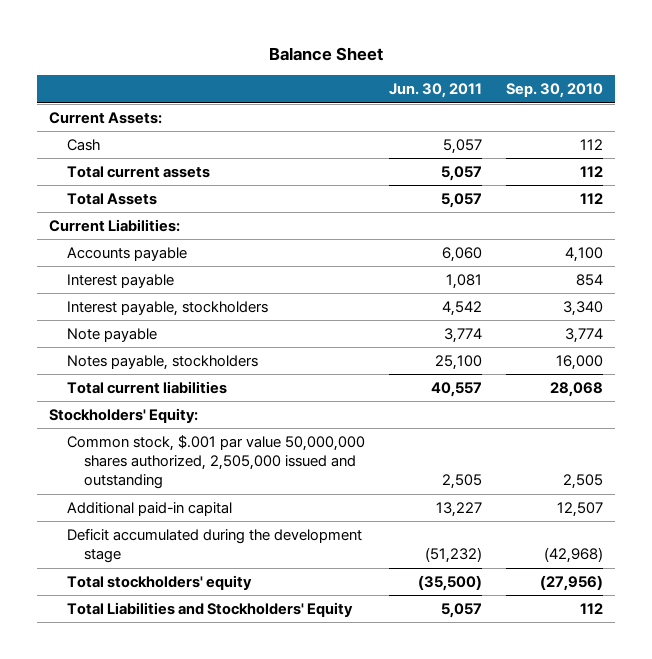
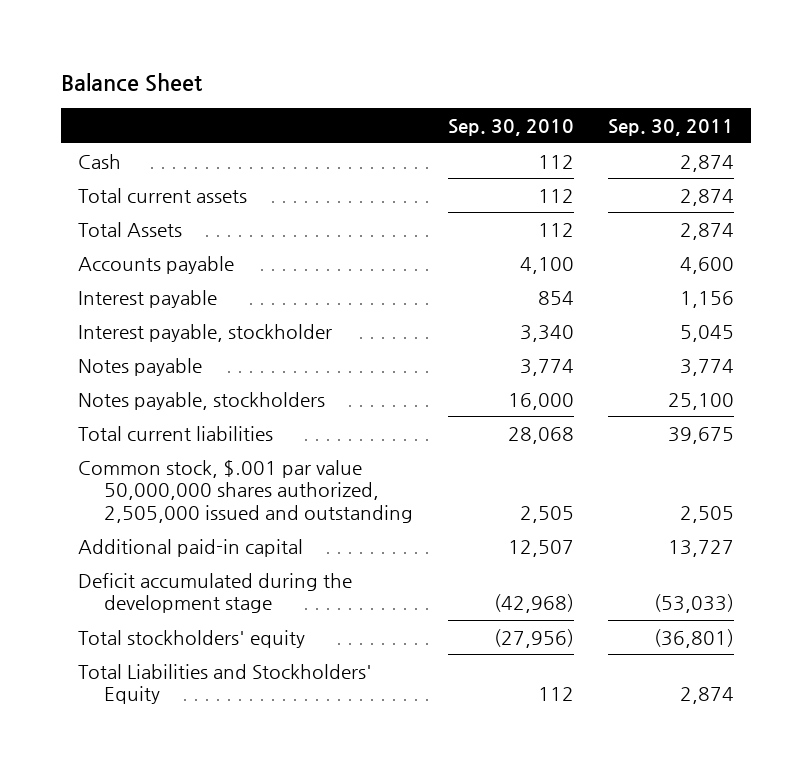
- | Jun. 30, 2011 | Sep. 30, 2010
+ | Sep. 30, 2010 | Sep. 30, 2011
- Current Assets:
- Current Liabilities:
- Interest payable, stockholders | 4,542 | 3,340
- Note payable | 3,774 | 3,774
+ Interest payable, stockholder | 3,340 | 5,045
+ Notes payable | 3,774 | 3,774
- Stockholders' Equity:

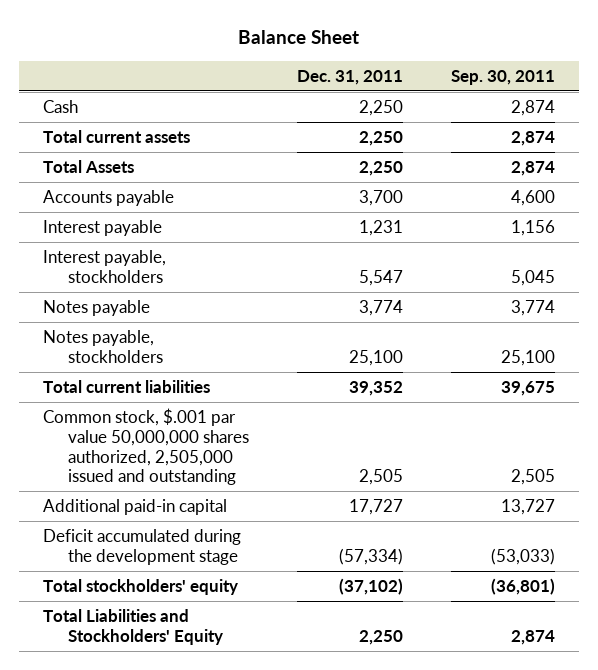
- | Sep. 30, 2010 | Sep. 30, 2011
+ | Dec. 31, 2011 | Sep. 30, 2011
- Interest payable, stockholder | 3,340 | 5,045
+ Interest payable, stockholders | 5,547 | 5,045

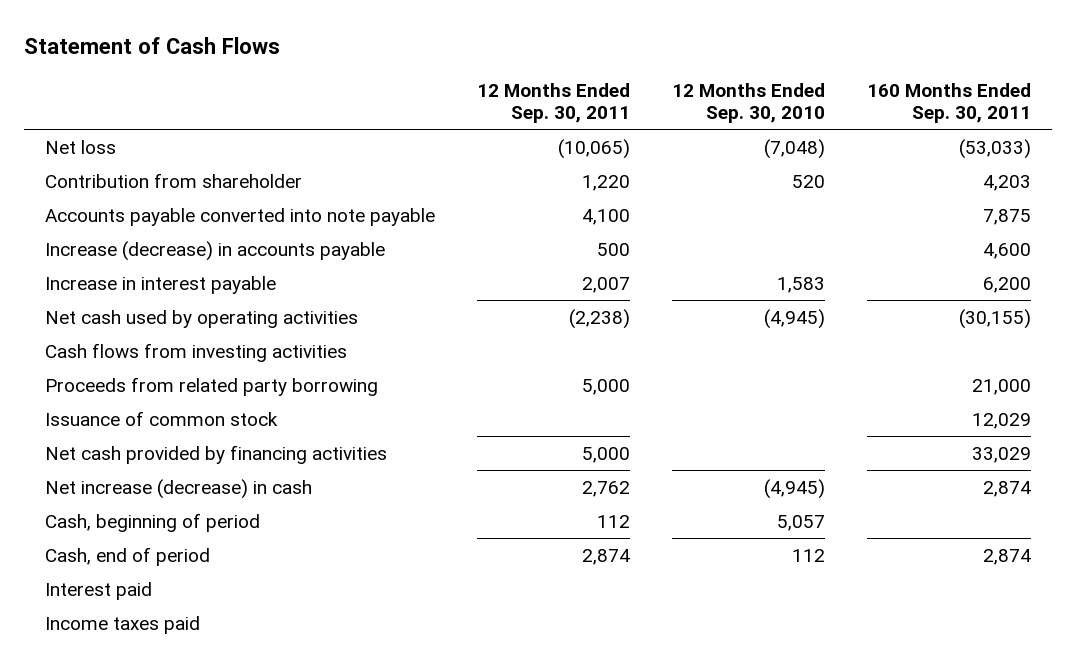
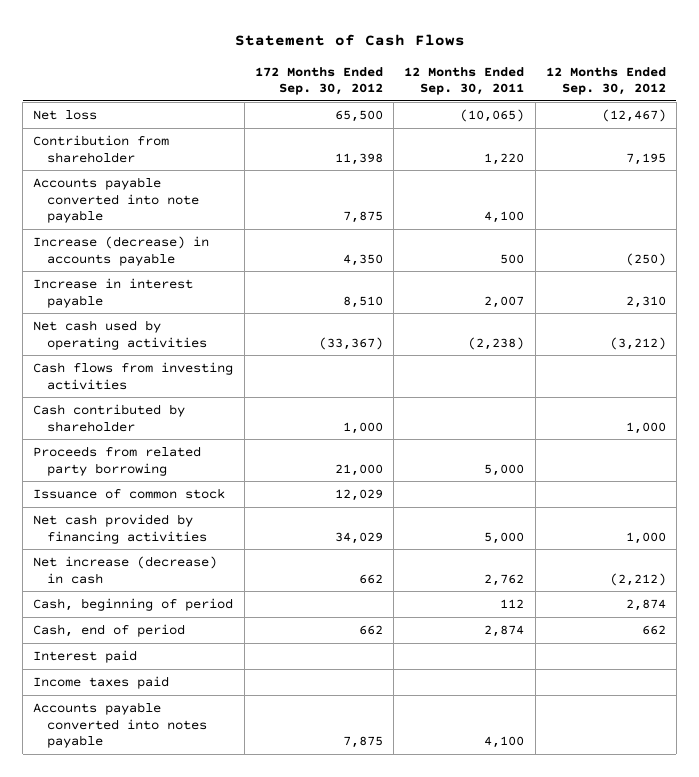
- | 12 Months Ended Sep. 30, 2011 | 12 Months Ended Sep. 30, 2010 | 160 Months Ended Sep. 30, 2011
+ | 172 Months Ended Sep. 30, 2012 | 12 Months Ended Sep. 30, 2011 | 12 Months Ended Sep. 30, 2012
+ Cash contributed by shareholder | 1,000 | | 1,000
+ Accounts payable converted into notes payable | 7,875 | 4,100 |

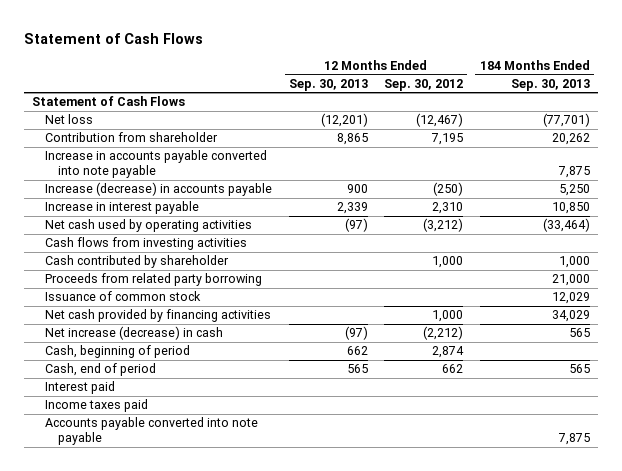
- | 172 Months Ended Sep. 30, 2012 | 12 Months Ended Sep. 30, 2011 | 12 Months Ended Sep. 30, 2012
+ | 12 Months Ended Sep. 30, 2013 | 12 Months Ended Sep. 30, 2012 | 184 Months Ended Sep. 30, 2013
+ Statement of Cash Flows
+ Increase in accounts payable converted into note payable | | | 7,875
- Accounts payable converted into notes payable | 7,875 | 4,100 |
moved down: Accounts payable converted into note payable | | | 7,875

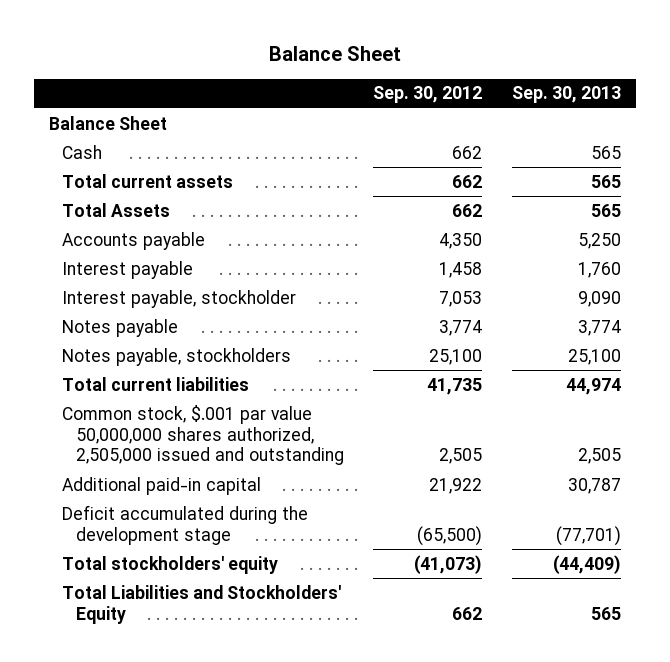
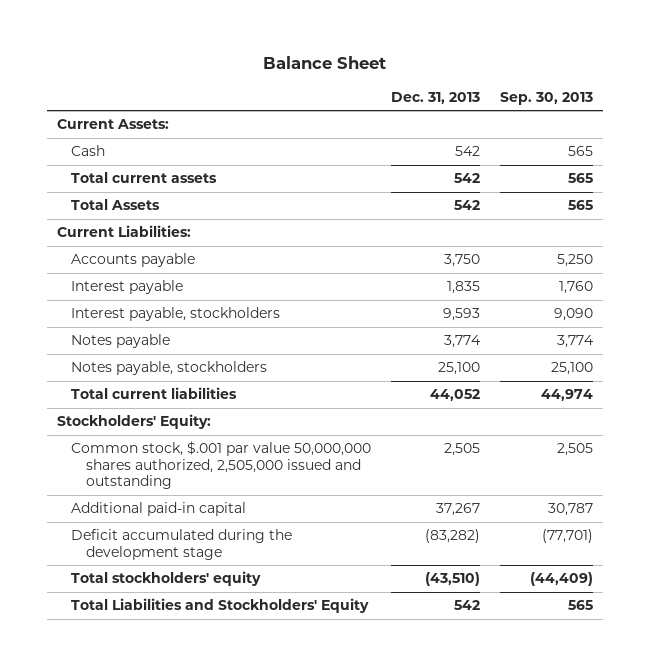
- | Sep. 30, 2012 | Sep. 30, 2013
+ | Dec. 31, 2013 | Sep. 30, 2013
- Balance Sheet
+ Current Assets:
+ Current Liabilities:
- Interest payable, stockholder | 7,053 | 9,090
+ Interest payable, stockholders | 9,593 | 9,090
+ Stockholders' Equity:

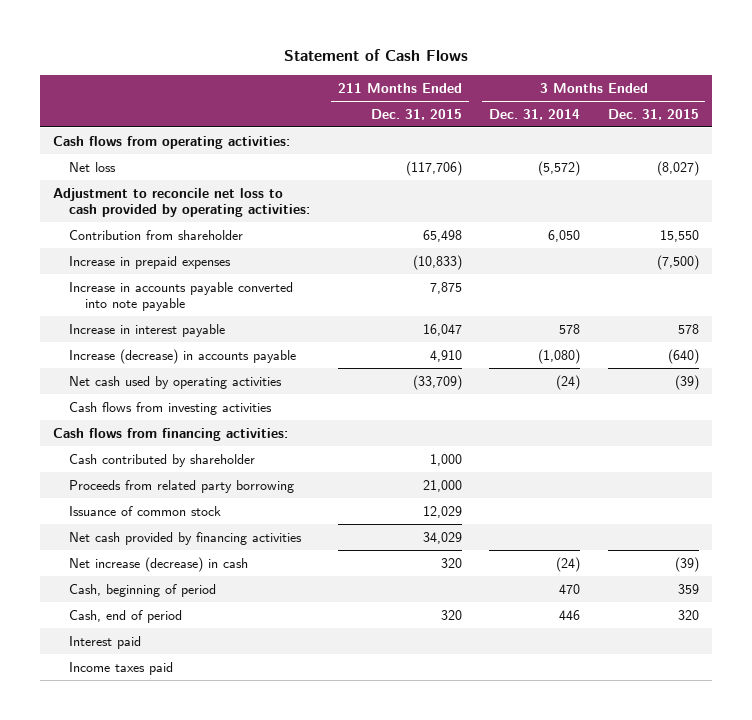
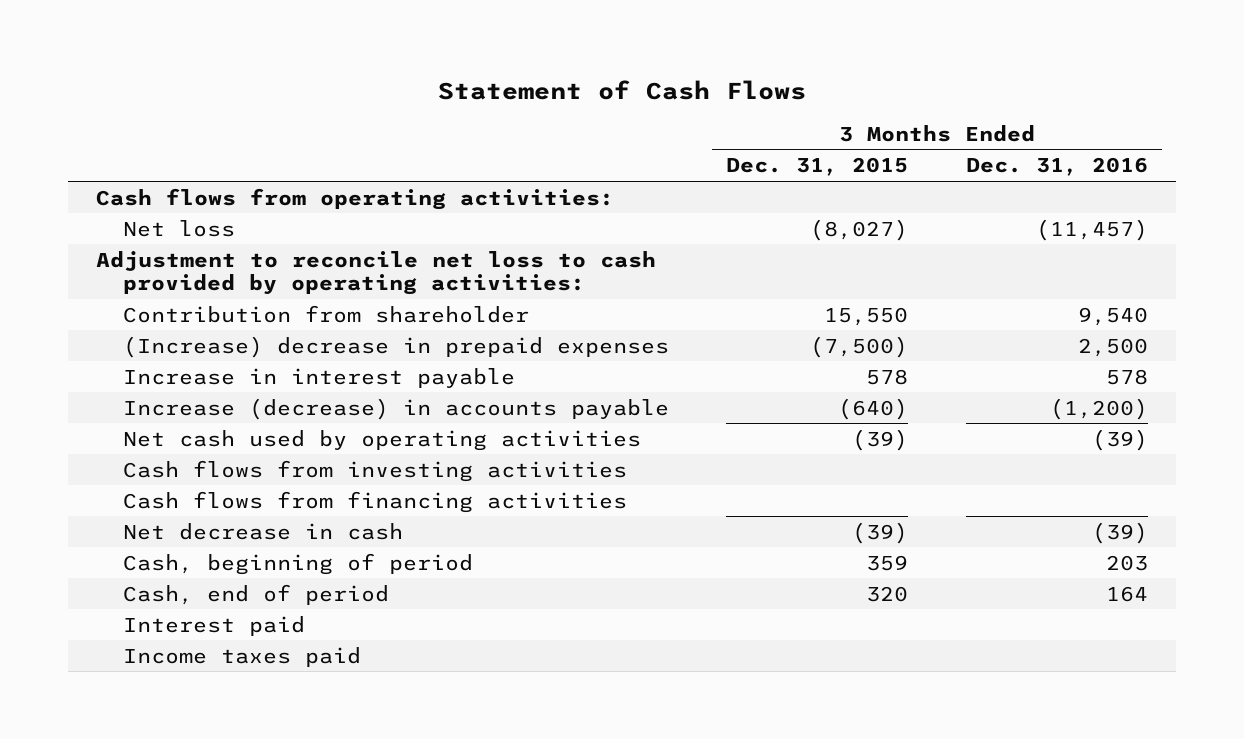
- | 211 Months Ended Dec. 31, 2015 | 3 Months Ended Dec. 31, 2014 | 3 Months Ended Dec. 31, 2015
+ | 3 Months Ended Dec. 31, 2015 | 3 Months Ended Dec. 31, 2016
- Increase in prepaid expenses | (10,833) | | (7,500)
- Increase in accounts payable converted into note payable | 7,875 | |
+ (Increase) decrease in prepaid expenses | (7,500) | 2,500
- Cash flows from financing activities:
- Cash contributed by shareholder | 1,000 | |
- Proceeds from related party borrowing | 21,000 | |
- Issuance of common stock | 12,029 | |
- Net cash provided by financing activities | 34,029 | |
- Net increase (decrease) in cash | 320 | (24) | (39)
+ Cash flows from financing activities
+ Net decrease in cash | (39) | (39)

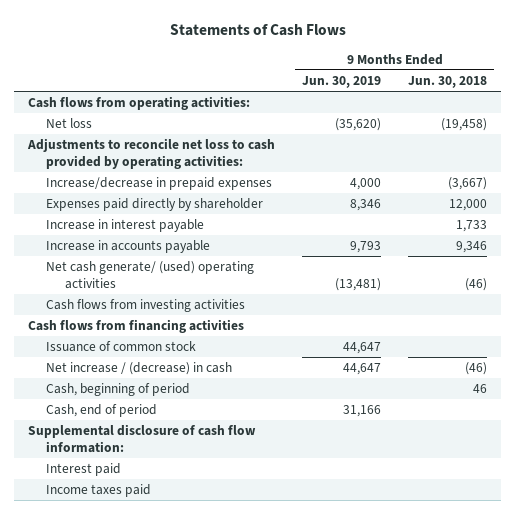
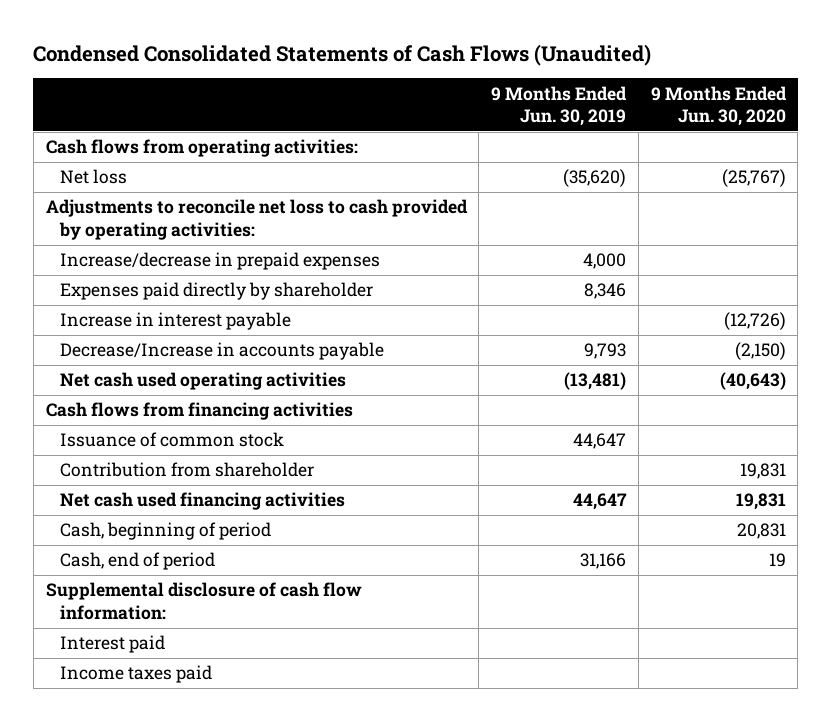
- Statements of Cash Flows
+ Condensed Consolidated Statements of Cash Flows (Unaudited)
- | 9 Months Ended Jun. 30, 2019 | 9 Months Ended Jun. 30, 2018
+ | 9 Months Ended Jun. 30, 2019 | 9 Months Ended Jun. 30, 2020
- Increase in accounts payable | 9,793 | 9,346
- Net cash generate/ (used) operating activities | (13,481) | (46)
- Cash flows from investing activities
+ Decrease/Increase in accounts payable | 9,793 | (2,150)
+ Net cash used operating activities | (13,481) | (40,643)
- Net increase / (decrease) in cash | 44,647 | (46)
+ Contribution from shareholder | | 19,831
+ Net cash used financing activities | 44,647 | 19,831

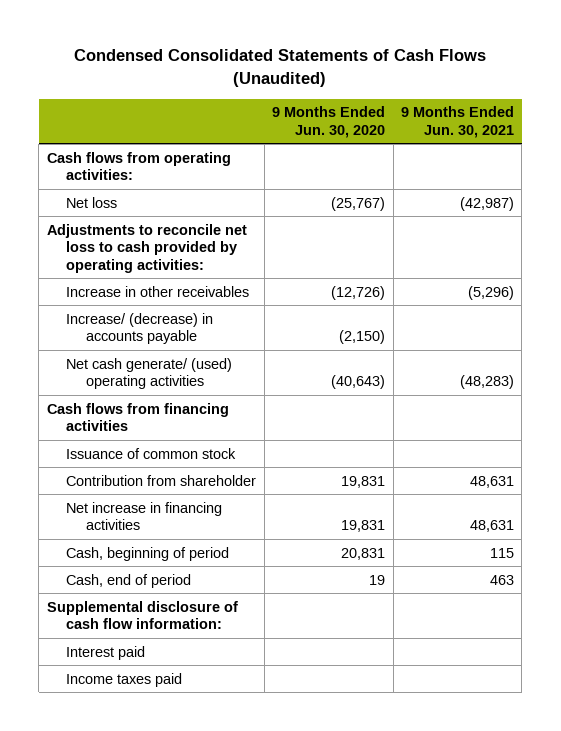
- | 9 Months Ended Jun. 30, 2019 | 9 Months Ended Jun. 30, 2020
+ | 9 Months Ended Jun. 30, 2020 | 9 Months Ended Jun. 30, 2021
- Increase/decrease in prepaid expenses | 4,000 |
- Expenses paid directly by shareholder | 8,346 |
- Increase in interest payable | | (12,726)
- Decrease/Increase in accounts payable | 9,793 | (2,150)
- Net cash used operating activities | (13,481) | (40,643)
+ Increase in other receivables | (12,726) | (5,296)
+ Increase/ (decrease) in accounts payable | (2,150) |
+ Net cash generate/ (used) operating activities | (40,643) | (48,283)
- Net cash used financing activities | 44,647 | 19,831
+ Net increase in financing activities | 19,831 | 48,631

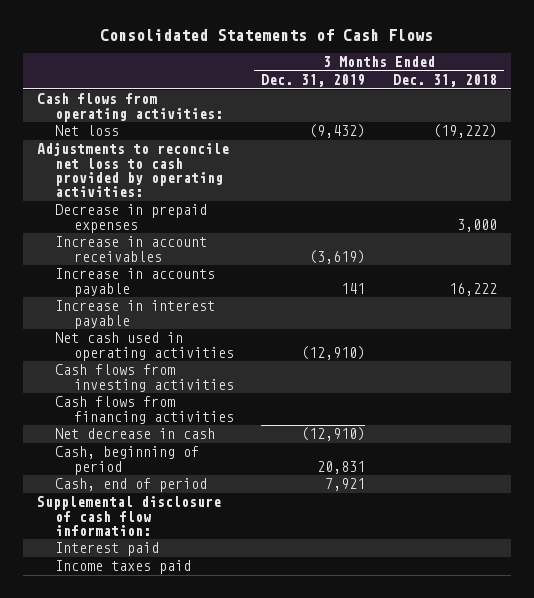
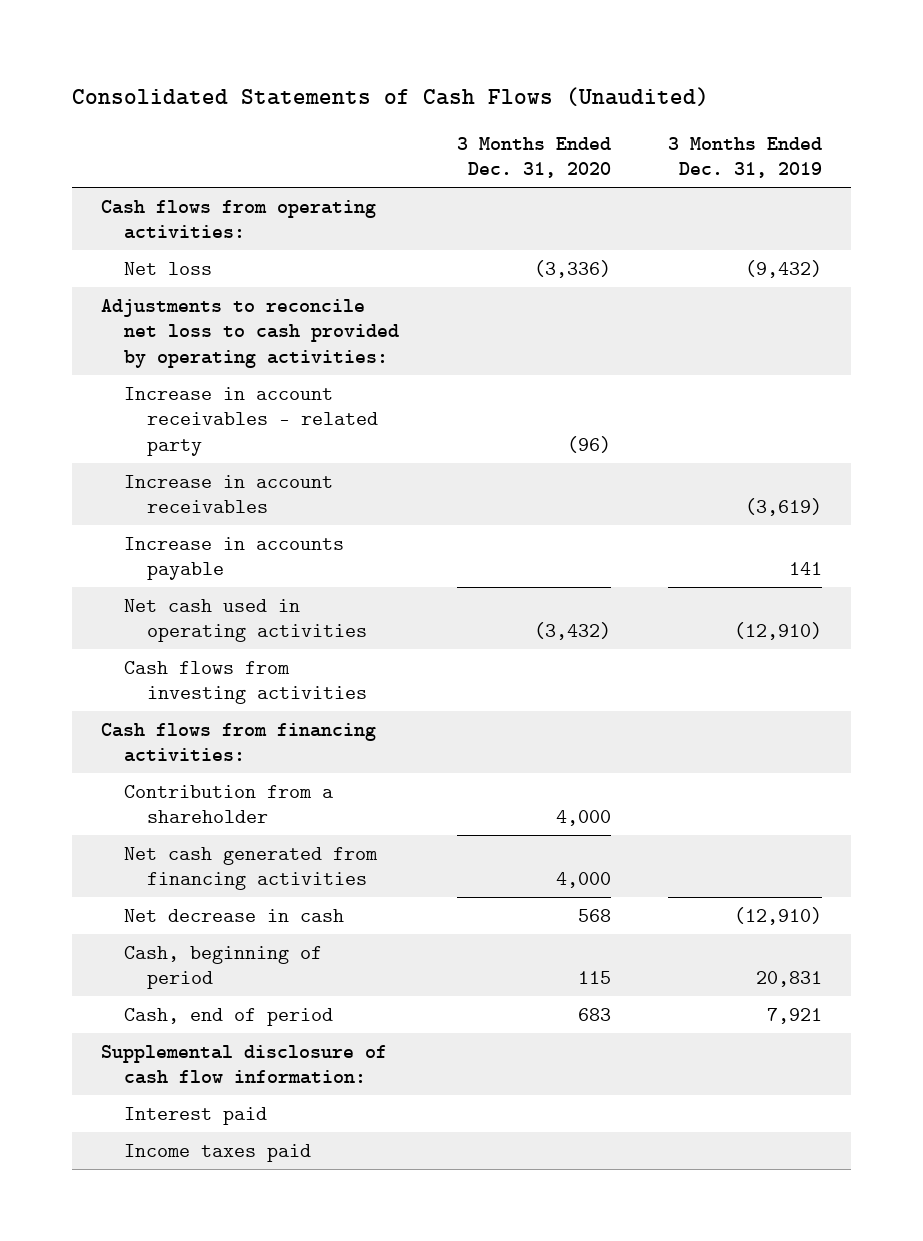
- Consolidated Statements of Cash Flows
+ Consolidated Statements of Cash Flows (Unaudited)
- | 3 Months Ended Dec. 31, 2019 | 3 Months Ended Dec. 31, 2018
+ | 3 Months Ended Dec. 31, 2020 | 3 Months Ended Dec. 31, 2019
- Decrease in prepaid expenses | | 3,000
+ Increase in account receivables - related party | (96) |
- Increase in interest payable
- Cash flows from financing activities
+ Cash flows from financing activities:
+ Contribution from a shareholder | 4,000 |
+ Net cash generated from financing activities | 4,000 |

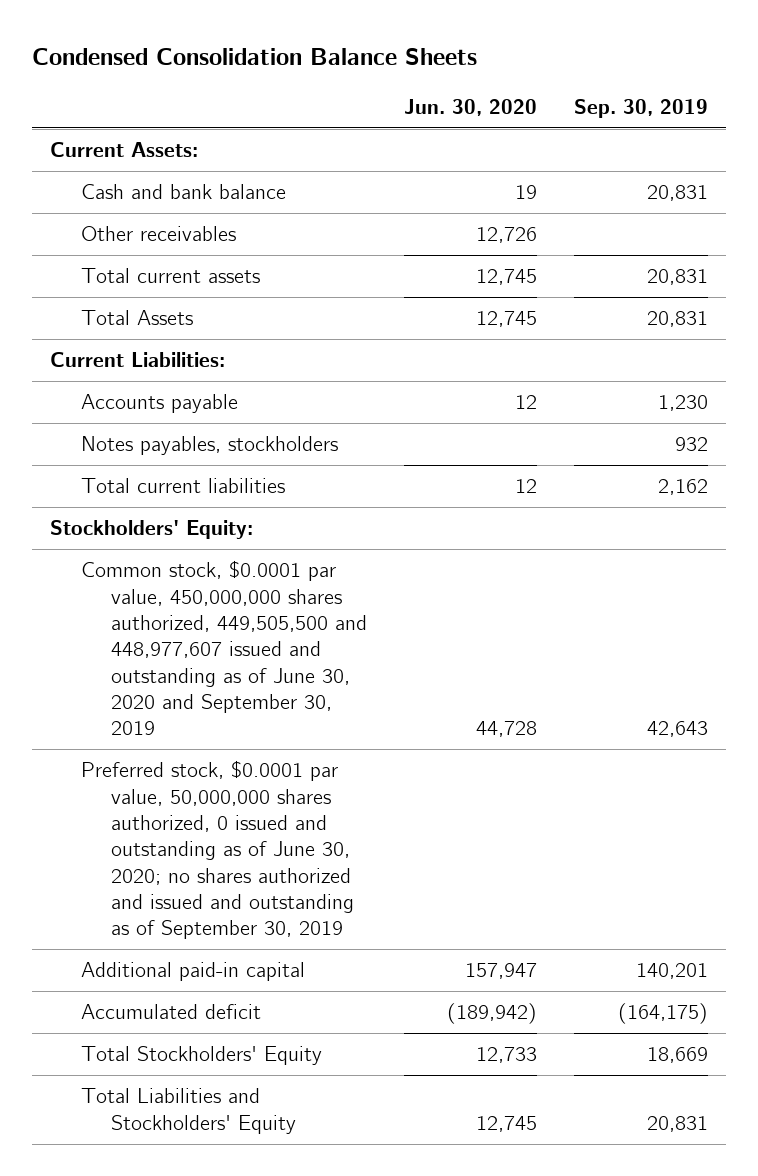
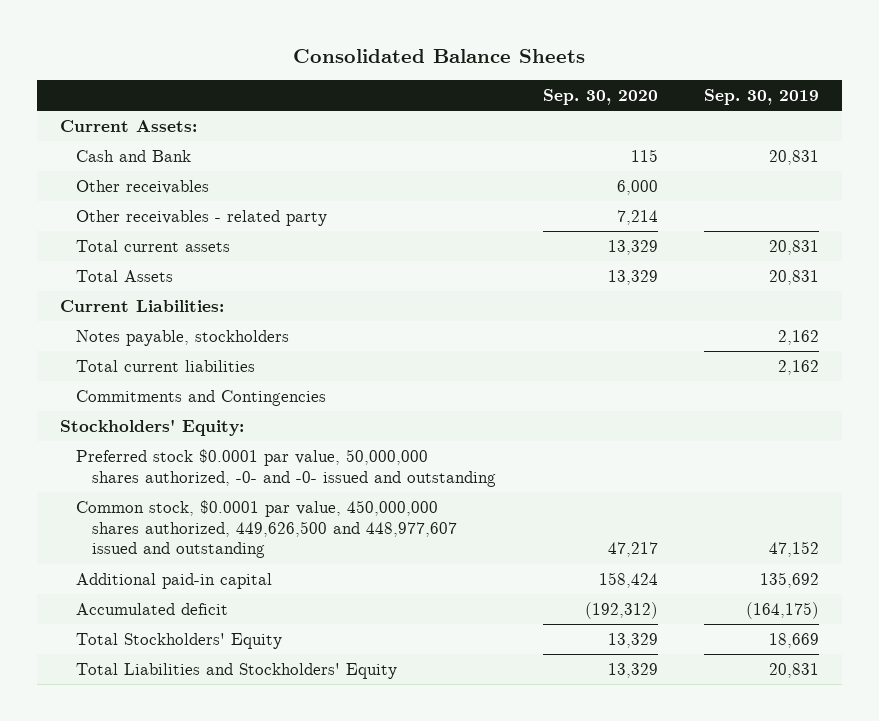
- Condensed Consolidation Balance Sheets
+ Consolidated Balance Sheets
- | Jun. 30, 2020 | Sep. 30, 2019
+ | Sep. 30, 2020 | Sep. 30, 2019
- Cash and bank balance | 19 | 20,831
+ Cash and Bank | 115 | 20,831
+ Other receivables - related party | 7,214 |
- Accounts payable | 12 | 1,230
- Notes payables, stockholders | | 932
+ Notes payable, stockholders | | 2,162
+ Commitments and Contingencies
- Common stock, $0.0001 par value, 450,000,000 shares authorized, 449,505,500 and 448,977,607 issued and outstanding as of June 30, 2020 and September 30, 2019 | 44,728 | 42,643
- Preferred stock, $0.0001 par value, 50,000,000 shares authorized, 0 issued and outstanding as of June 30, 2020; no shares authorized and issued and outstanding as of September 30, 2019
- Additional paid-in capital | 157,947 | 140,201
+ Preferred stock $0.0001 par value, 50,000,000 shares authorized, -0- and -0- issued and outstanding
+ Common stock, $0.0001 par value, 450,000,000 shares authorized, 449,626,500 and 448,977,607 issued and outstanding | 47,217 | 47,152
+ Additional paid-in capital | 158,424 | 135,692

